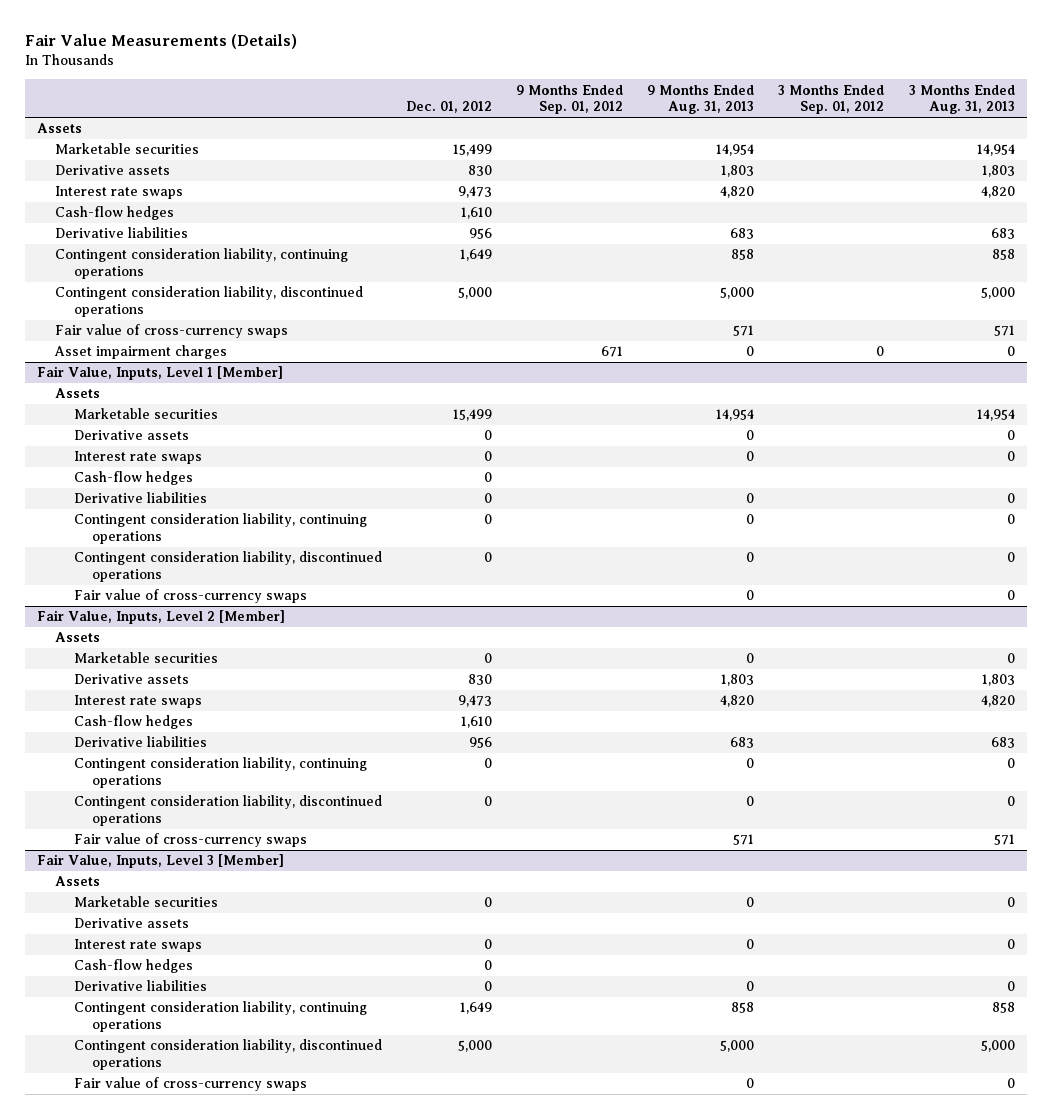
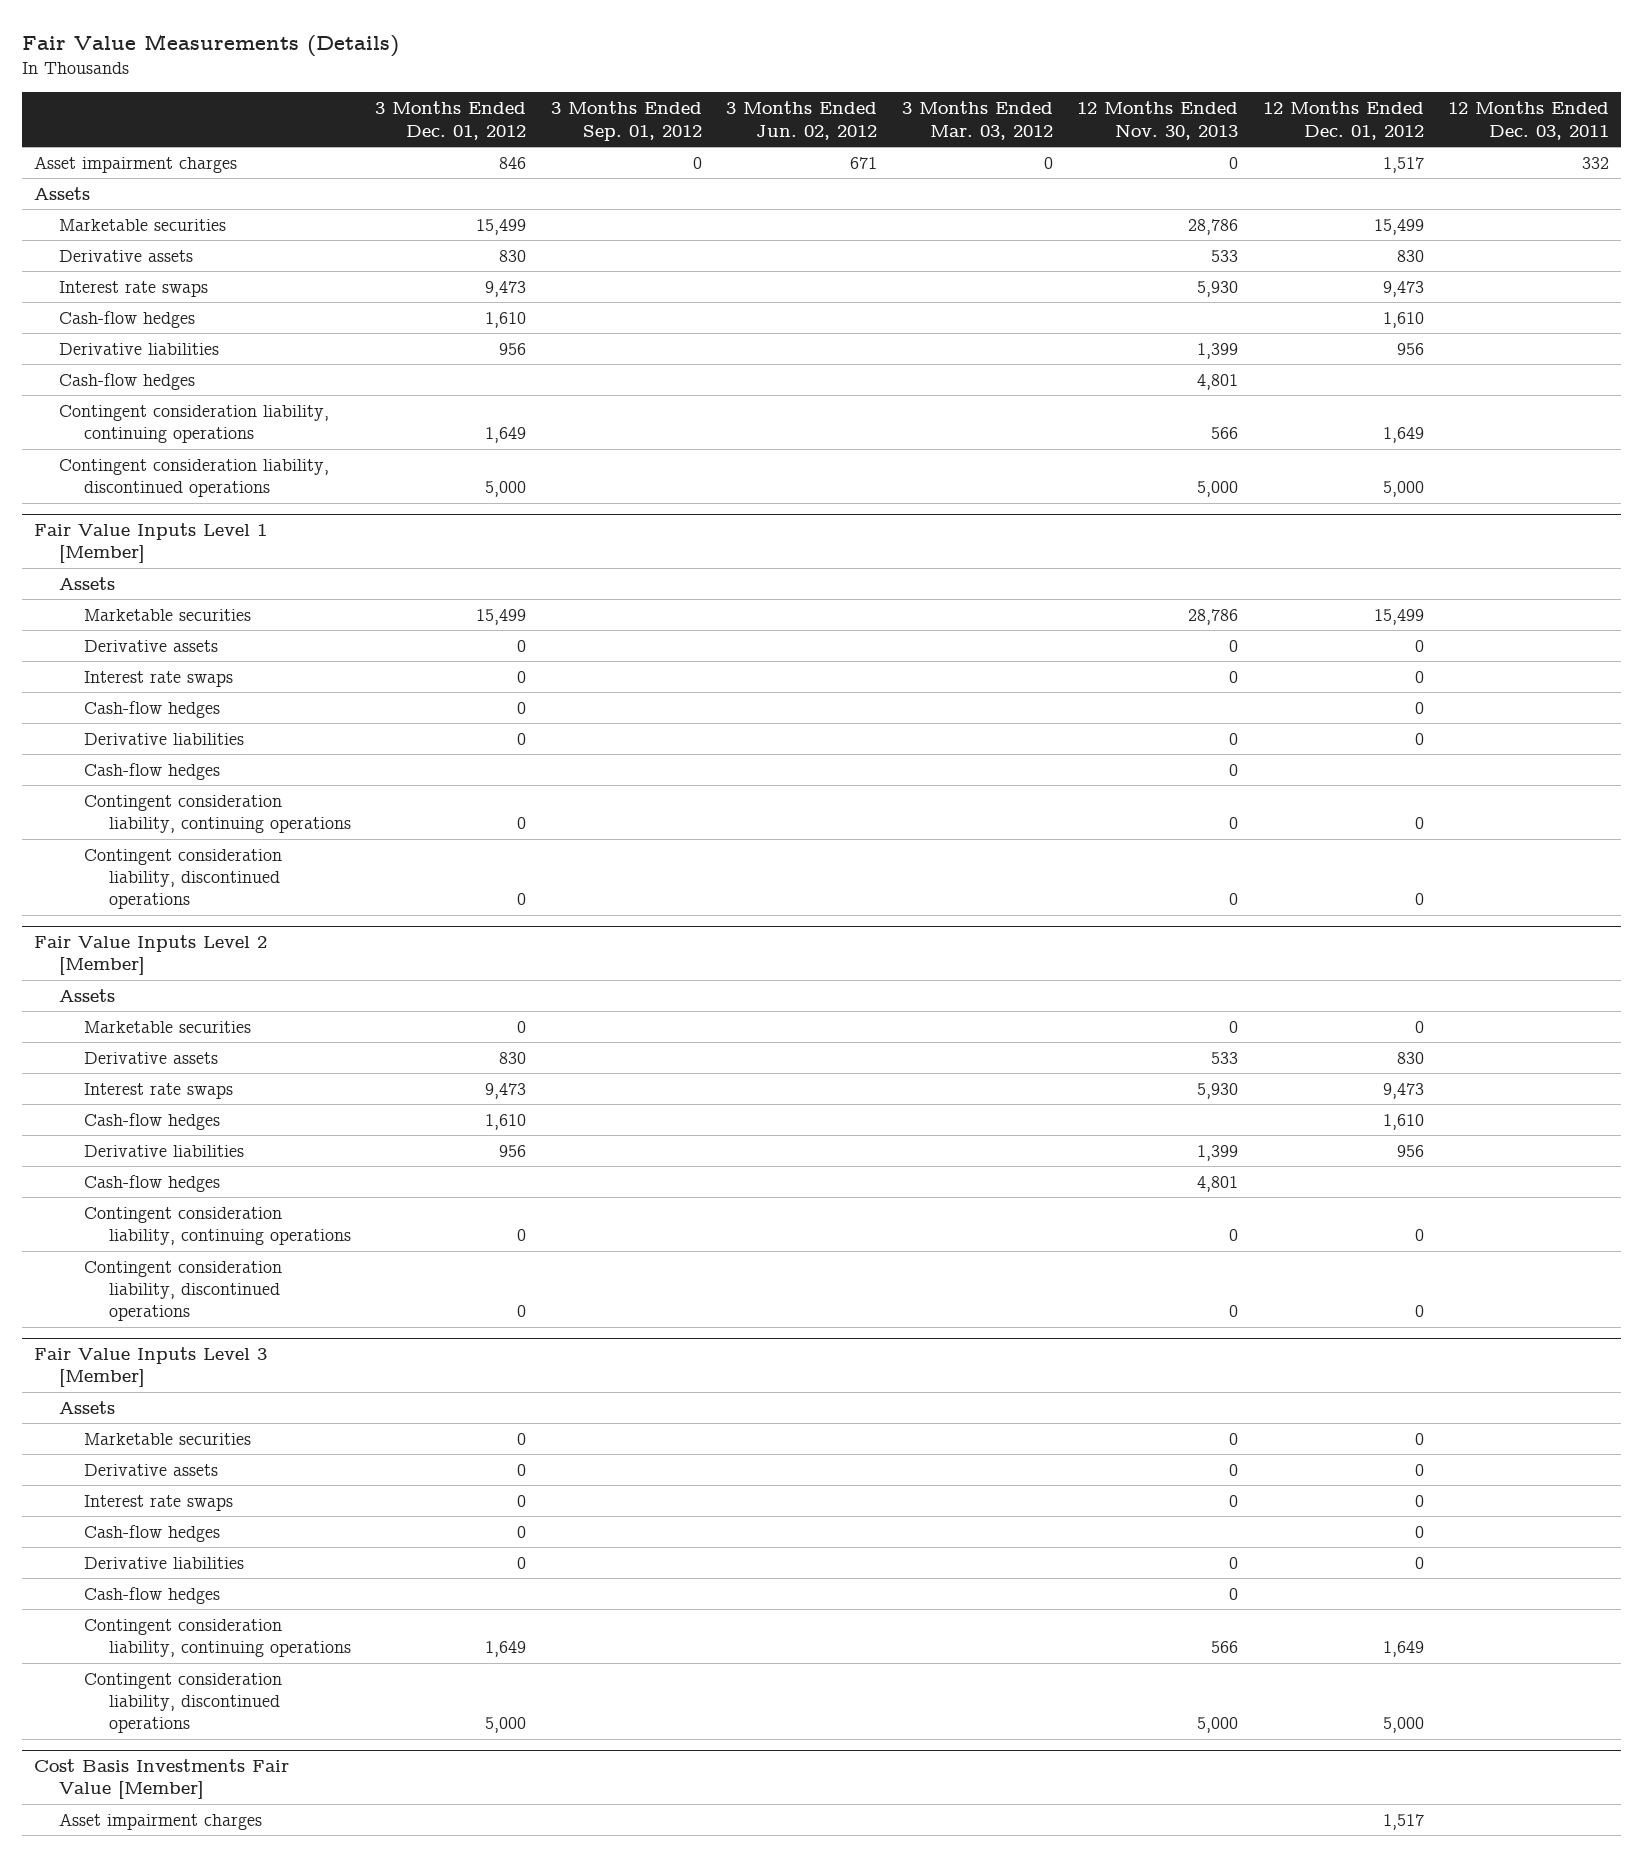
- | Dec. 01, 2012 | 9 Months Ended Sep. 01, 2012 | 9 Months Ended Aug. 31, 2013 | 3 Months Ended Sep. 01, 2012 | 3 Months Ended Aug. 31, 2013
+ | 3 Months Ended Dec. 01, 2012 | 3 Months Ended Sep. 01, 2012 | 3 Months Ended Jun. 02, 2012 | 3 Months Ended Mar. 03, 2012 | 12 Months Ended Nov. 30, 2013 | 12 Months Ended Dec. 01, 2012 | 12 Months Ended Dec. 03, 2011
moved up: Asset impairment charges | 846 | 0 | 671 | 0 | 0 | 1,517 | 332
+ Cash-flow hedges | | | | | 4,801 | |
- Fair value of cross-currency swaps | | | 571 | | 571
- Fair Value, Inputs, Level 1 [Member]
+ Fair Value Inputs Level 1 [Member]
+ Cash-flow hedges | | | | | 0 | |
- Fair value of cross-currency swaps | | | 0 | | 0
- Fair Value, Inputs, Level 2 [Member]
+ Fair Value Inputs Level 2 [Member]
+ Cash-flow hedges | | | | | 4,801 | |
- Fair value of cross-currency swaps | | | 571 | | 571
- Fair Value, Inputs, Level 3 [Member]
+ Fair Value Inputs Level 3 [Member]
+ Cash-flow hedges | | | | | 0 | |
- Fair value of cross-currency swaps | | | 0 | | 0
+ Cost Basis Investments Fair Value [Member]
+ Asset impairment charges | | | | | | 1,517 |

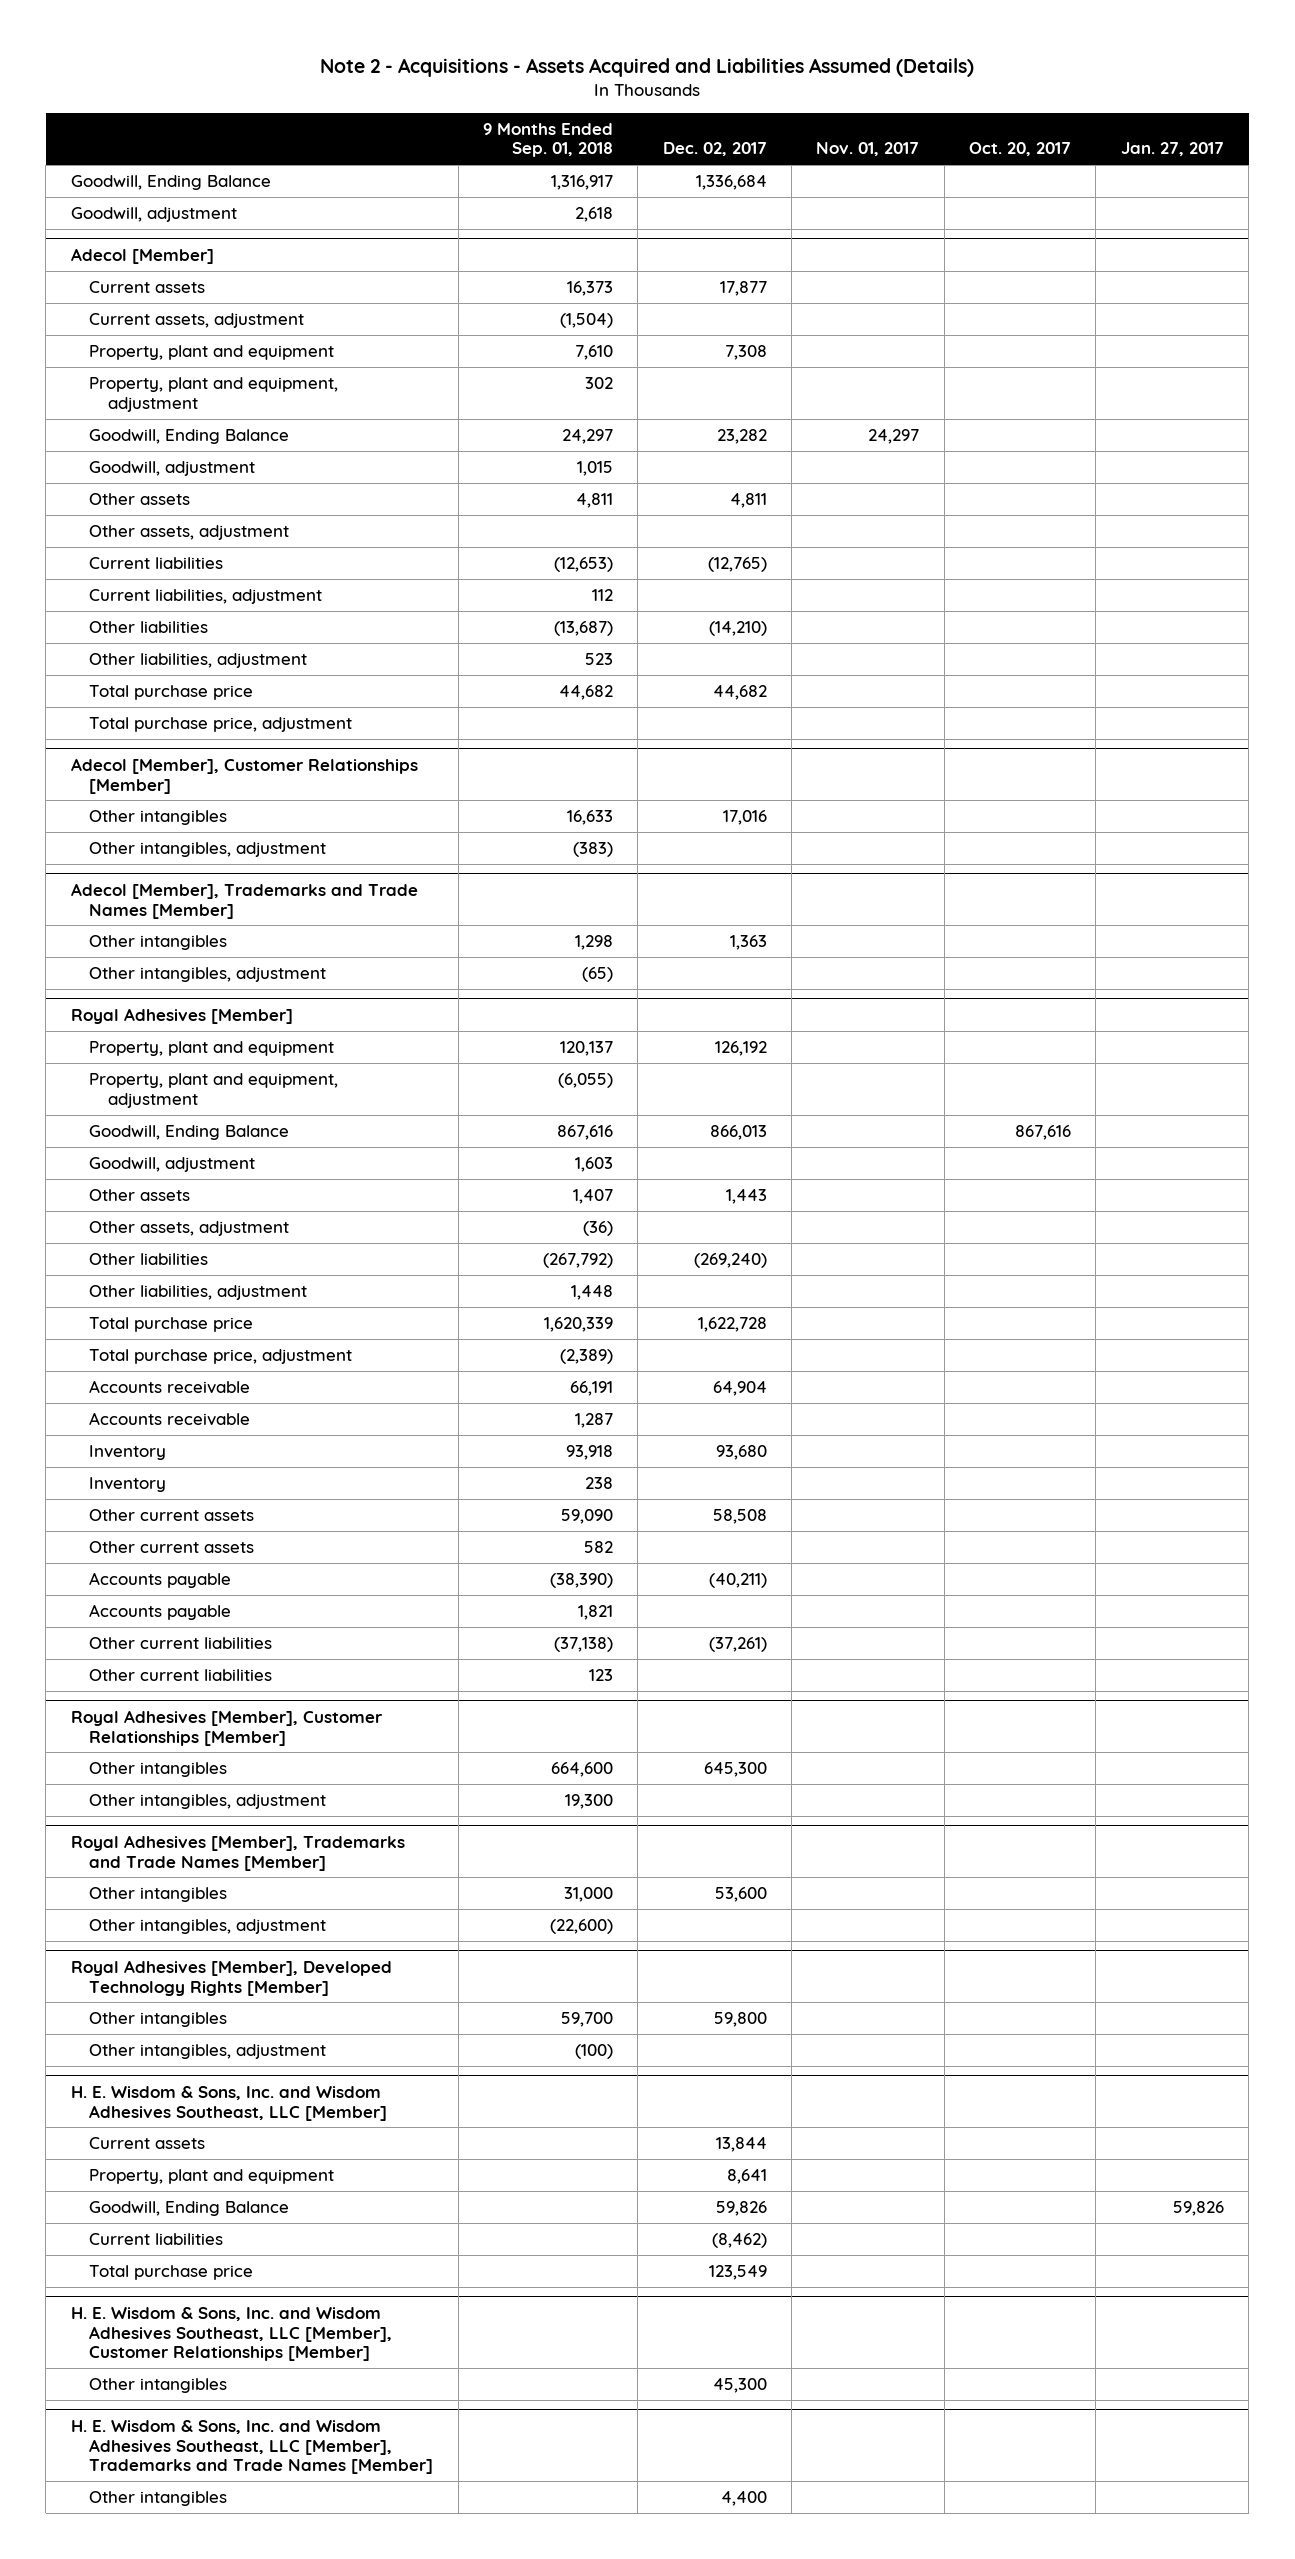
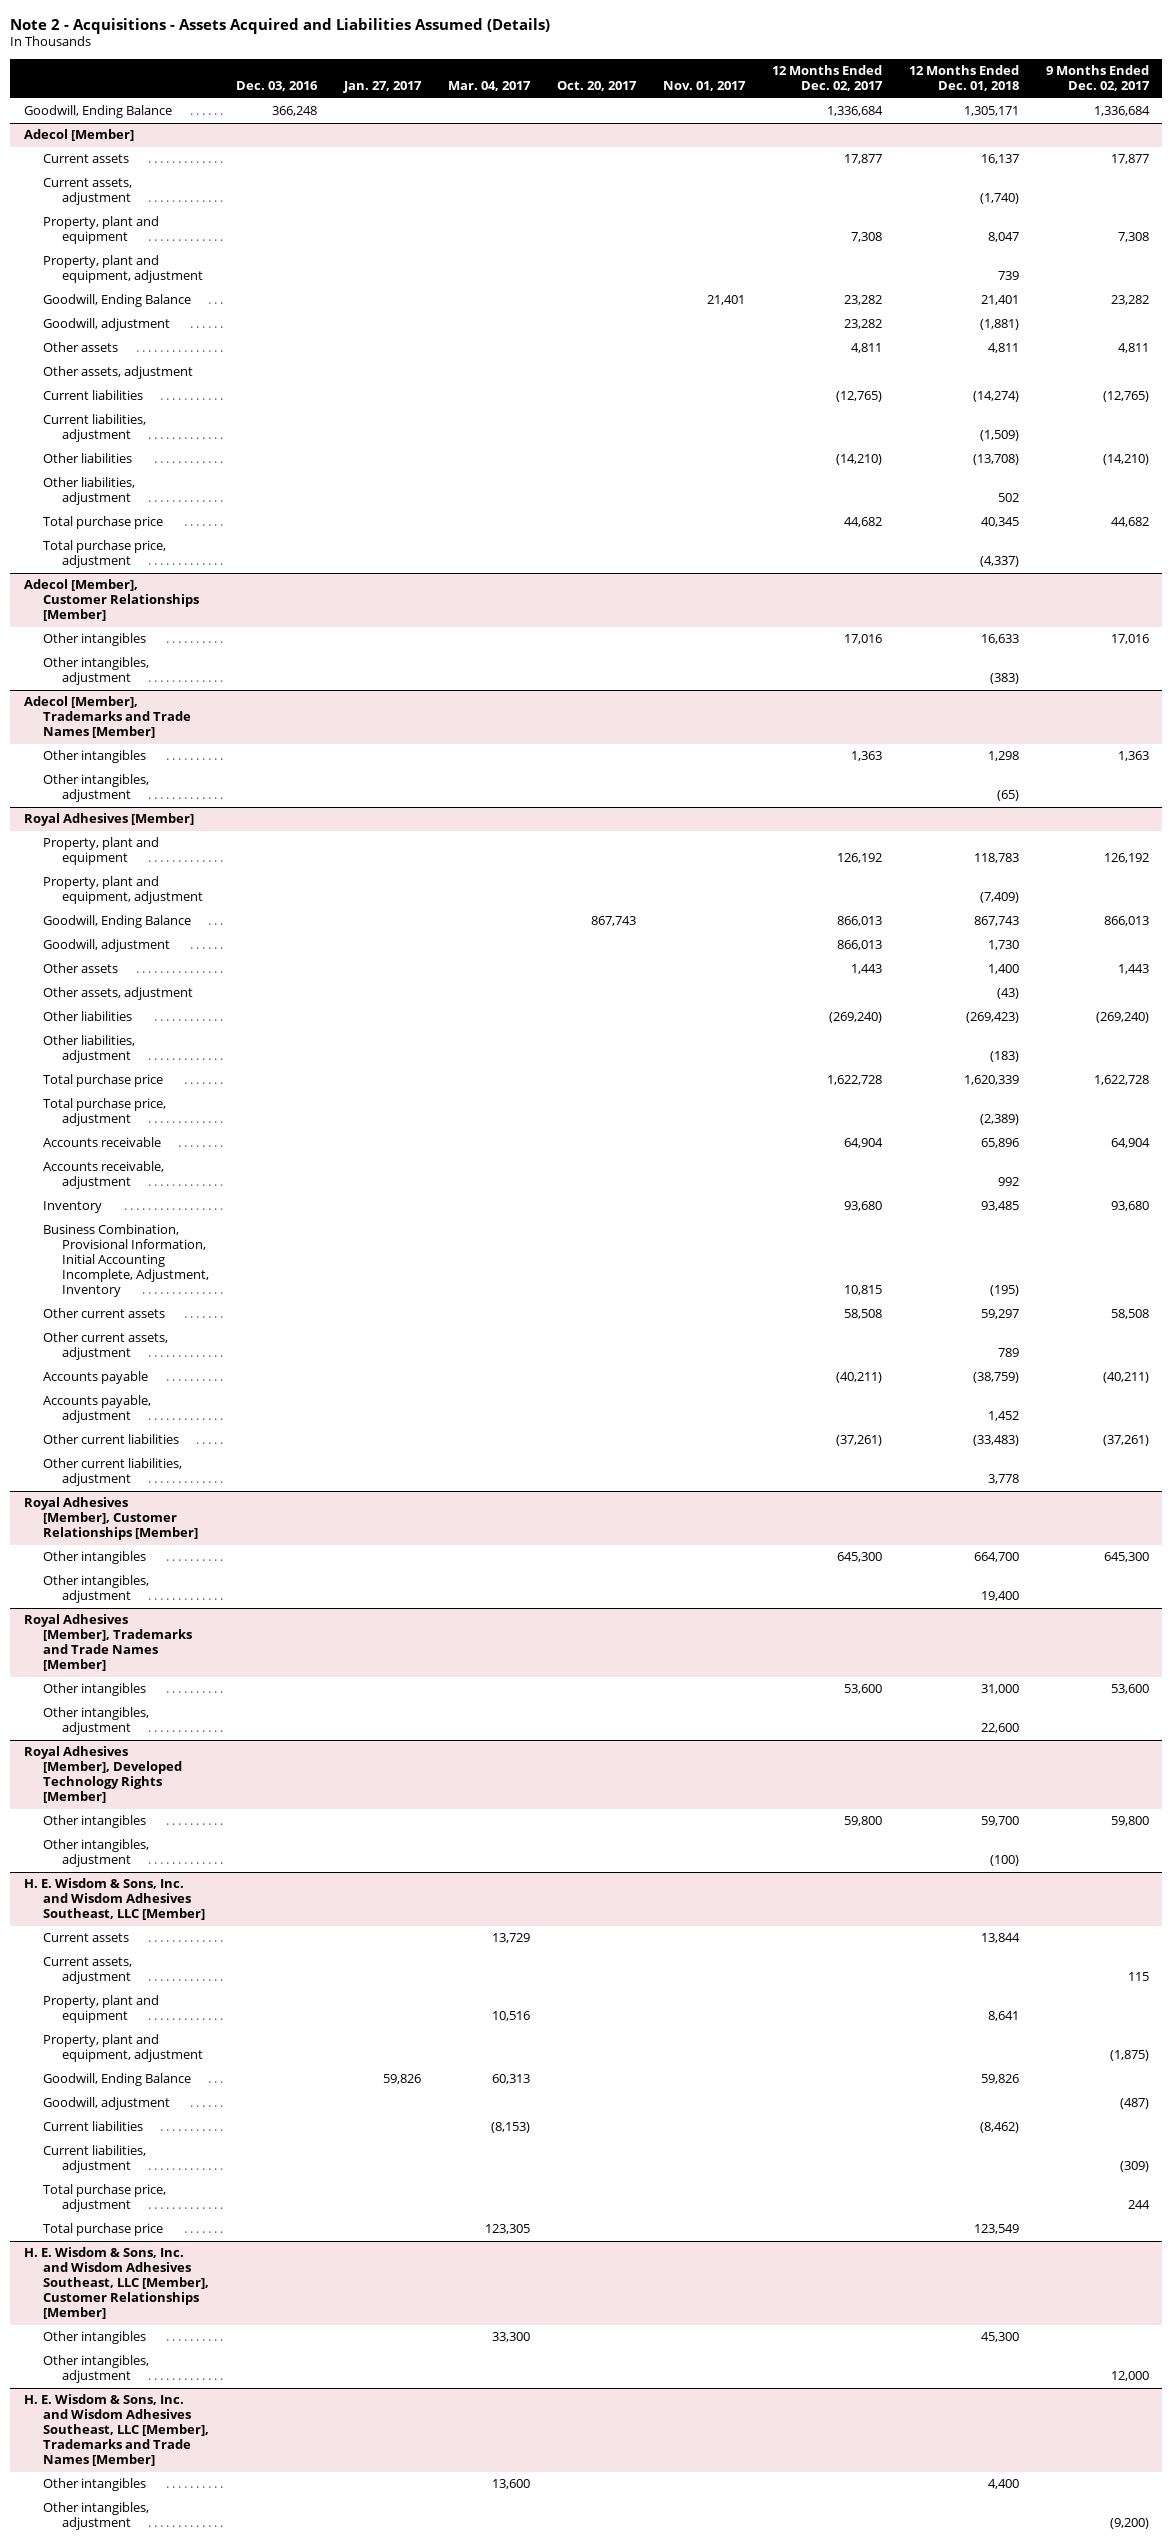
- | 9 Months Ended Sep. 01, 2018 | Dec. 02, 2017 | Nov. 01, 2017 | Oct. 20, 2017 | Jan. 27, 2017
+ | Dec. 03, 2016 | Jan. 27, 2017 | Mar. 04, 2017 | Oct. 20, 2017 | Nov. 01, 2017 | 12 Months Ended Dec. 02, 2017 | 12 Months Ended Dec. 01, 2018 | 9 Months Ended Dec. 02, 2017
- Goodwill, adjustment | 2,618 | | | |
@ Adecol [Member]
- Goodwill, Ending Balance | 24,297 | 23,282 | 24,297 | |
+ Goodwill, Ending Balance | | | | | 21,401 | 23,282 | 21,401 | 23,282
@ Royal Adhesives [Member]
- Goodwill, Ending Balance | 867,616 | 866,013 | | 867,616 |
+ Goodwill, Ending Balance | | | | 867,743 | | 866,013 | 867,743 | 866,013
- Accounts receivable | 1,287 | | | |
- Inventory | 93,918 | 93,680 | | |
+ Accounts receivable, adjustment | | | | | | | 992 |
- Other current assets | 59,090 | 58,508 | | |
+ Business Combination, Provisional Information, Initial Accounting Incomplete, Adjustment, Inventory | | | | | | 10,815 | (195) |
- Accounts payable | (38,390) | (40,211) | | |
+ Other current assets, adjustment | | | | | | | 789 |
- Other current liabilities | (37,138) | (37,261) | | |
+ Accounts payable, adjustment | | | | | | | 1,452 |
+ Other current liabilities, adjustment | | | | | | | 3,778 |
@ H. E. Wisdom & Sons, Inc. and Wisdom Adhesives Southeast, LLC [Member]
+ Current assets, adjustment | | | | | | | | 115
+ Property, plant and equipment, adjustment | | | | | | | | (1,875)
+ Goodwill, adjustment | | | | | | | | (487)
+ Current liabilities, adjustment | | | | | | | | (309)
+ Total purchase price, adjustment | | | | | | | | 244
@ H. E. Wisdom & Sons, Inc. and Wisdom Adhesives Southeast, LLC [Member], Customer Relationships [Member]
+ Other intangibles, adjustment | | | | | | | | 12,000
@ H. E. Wisdom & Sons, Inc. and Wisdom Adhesives Southeast, LLC [Member], Trademarks and Trade Names [Member]
+ Other intangibles, adjustment | | | | | | | | (9,200)

